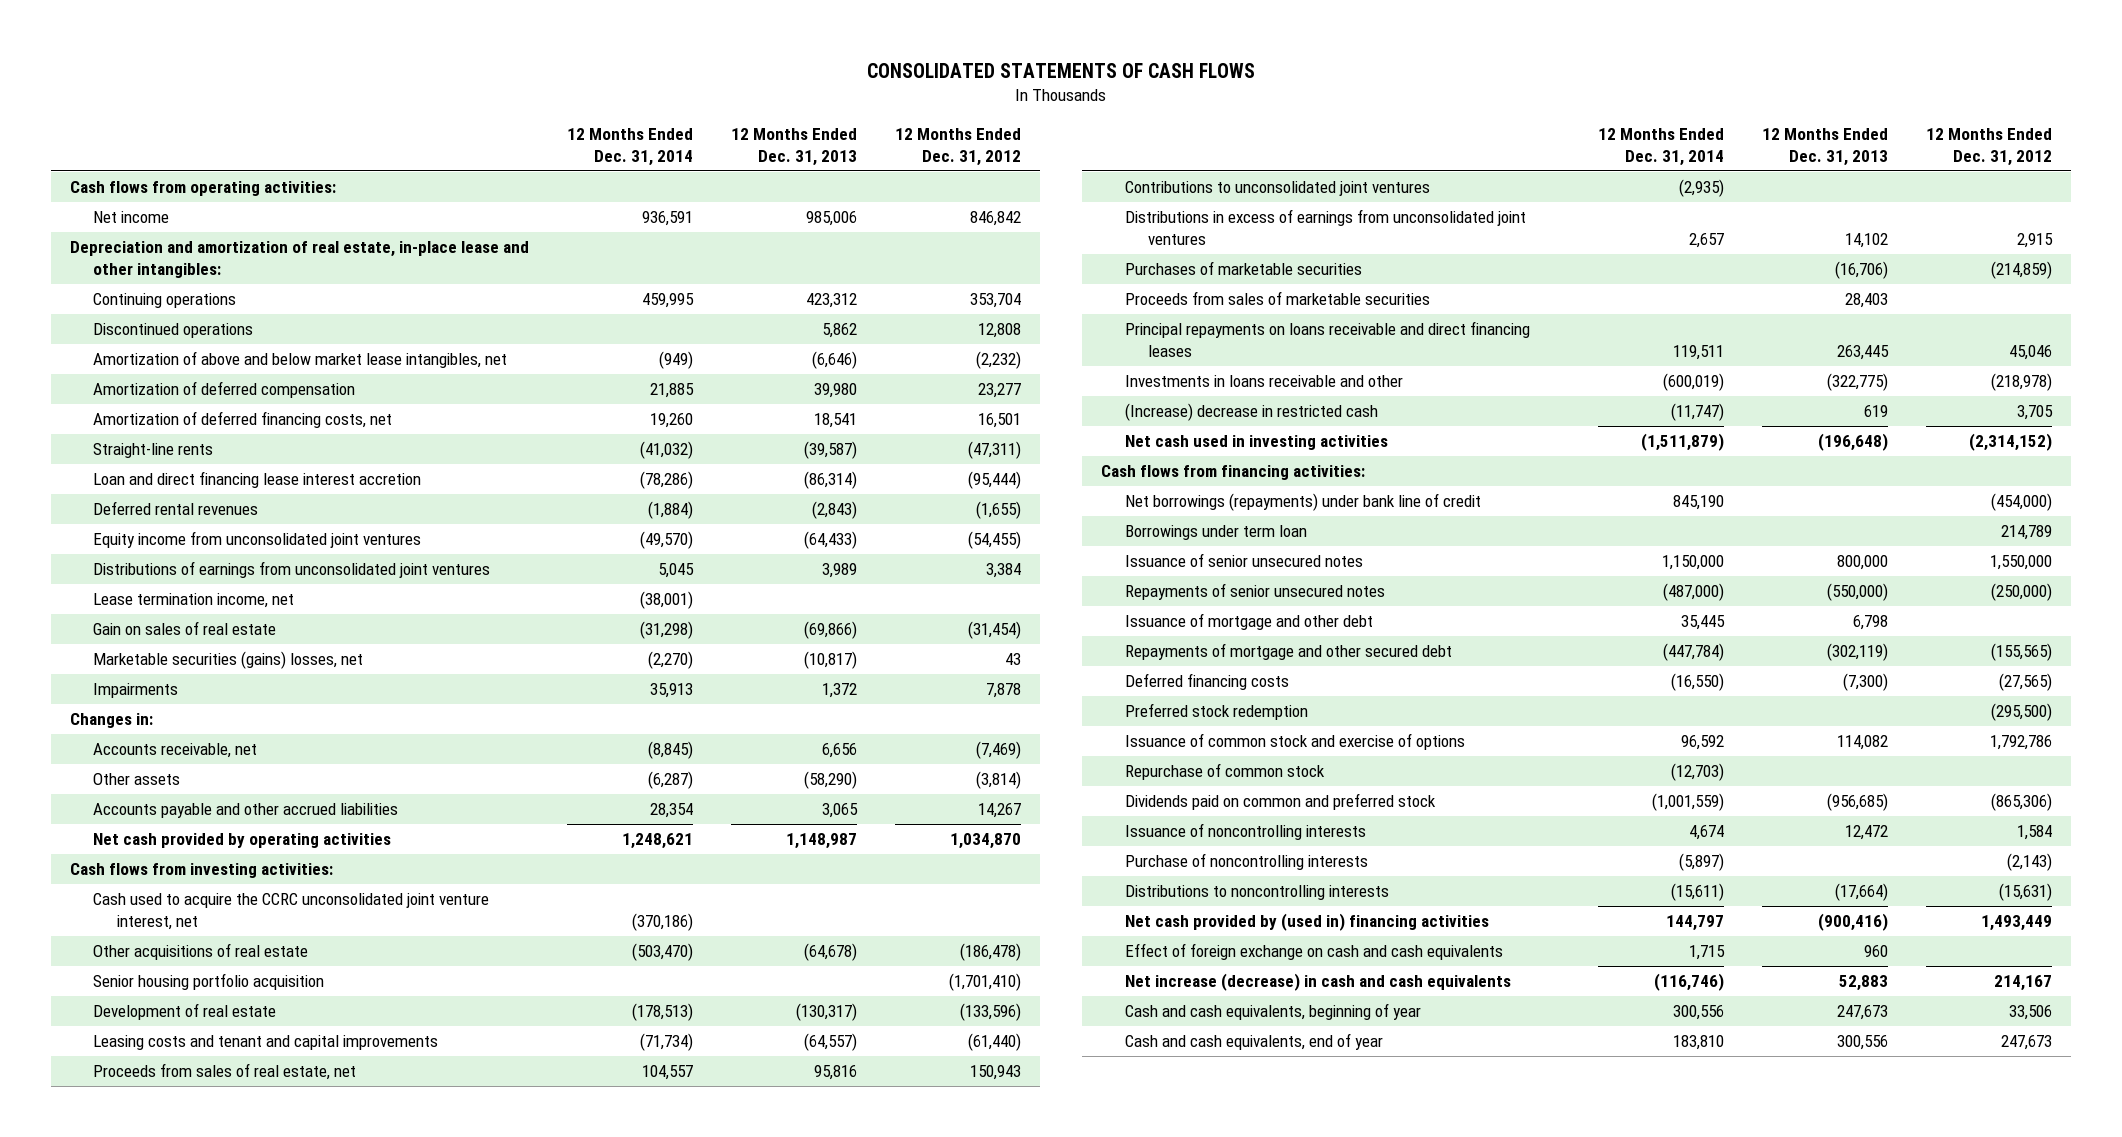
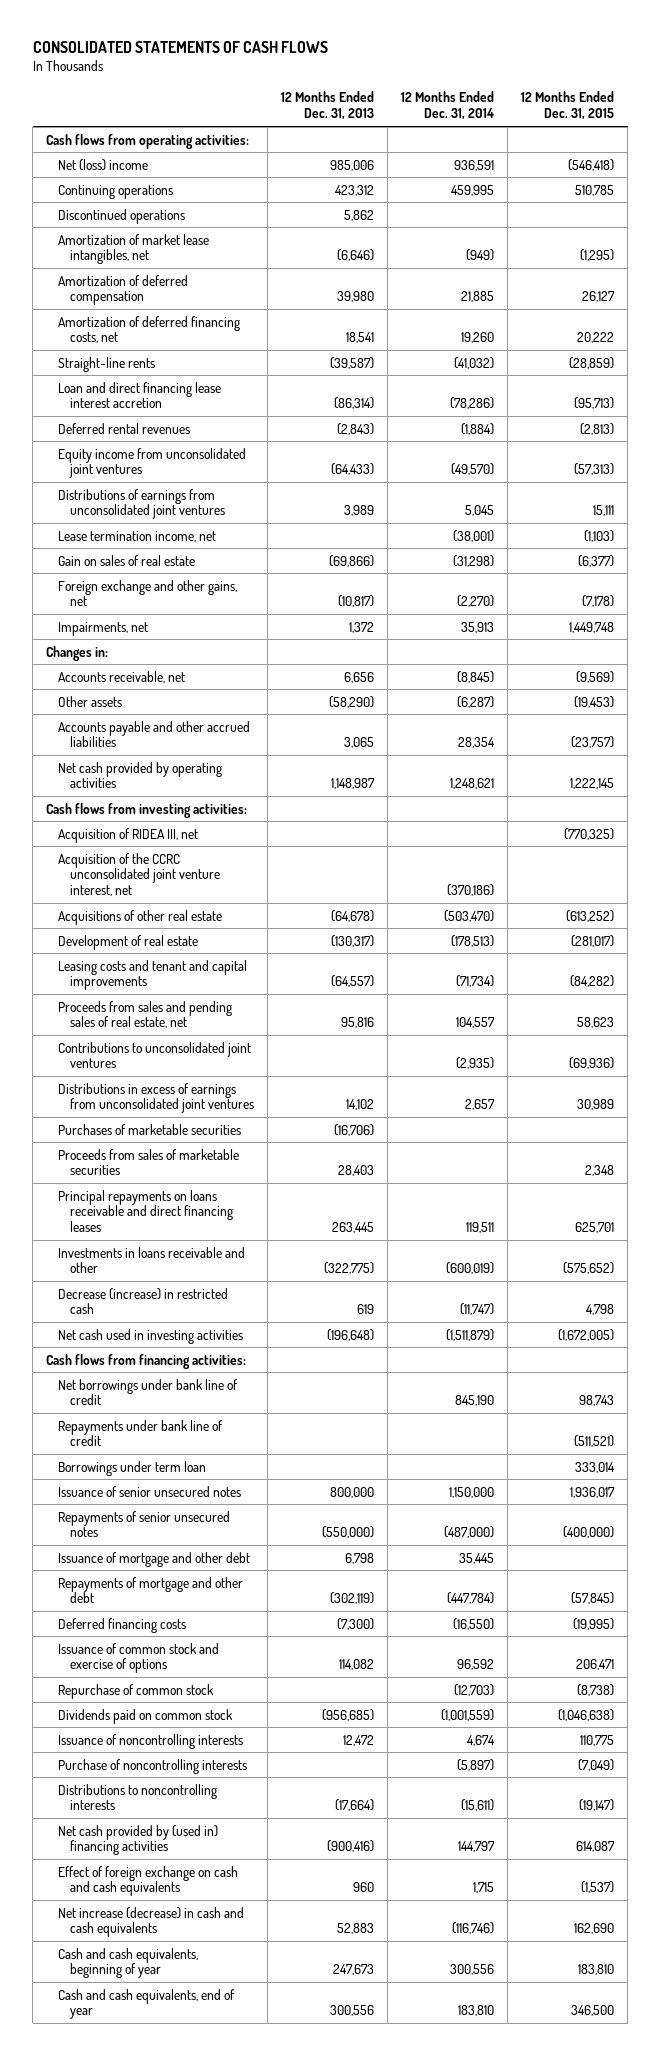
- | 12 Months Ended Dec. 31, 2014 | 12 Months Ended Dec. 31, 2013 | 12 Months Ended Dec. 31, 2012
+ | 12 Months Ended Dec. 31, 2013 | 12 Months Ended Dec. 31, 2014 | 12 Months Ended Dec. 31, 2015
- Net income | 936,591 | 985,006 | 846,842
- Depreciation and amortization of real estate, in-place lease and other intangibles:
+ Net (loss) income | 985,006 | 936,591 | (546,418)
- Amortization of above and below market lease intangibles, net | (949) | (6,646) | (2,232)
+ Amortization of market lease intangibles, net | (6,646) | (949) | (1,295)
- Marketable securities (gains) losses, net | (2,270) | (10,817) | 43
- Impairments | 35,913 | 1,372 | 7,878
+ Foreign exchange and other gains, net | (10,817) | (2,270) | (7,178)
+ Impairments, net | 1,372 | 35,913 | 1,449,748
- Cash used to acquire the CCRC unconsolidated joint venture interest, net | (370,186) | |
- Other acquisitions of real estate | (503,470) | (64,678) | (186,478)
- Senior housing portfolio acquisition | | | (1,701,410)
+ Acquisition of RIDEA III, net | | | (770,325)
+ Acquisition of the CCRC unconsolidated joint venture interest, net | | (370,186) |
+ Acquisitions of other real estate | (64,678) | (503,470) | (613,252)
- Proceeds from sales of real estate, net | 104,557 | 95,816 | 150,943
+ Proceeds from sales and pending sales of real estate, net | 95,816 | 104,557 | 58,623
- (Increase) decrease in restricted cash | (11,747) | 619 | 3,705
+ Decrease (increase) in restricted cash | 619 | (11,747) | 4,798
- Net borrowings (repayments) under bank line of credit | 845,190 | | (454,000)
+ Net borrowings under bank line of credit | | 845,190 | 98,743
+ Repayments under bank line of credit | | | (511,521)
- Repayments of mortgage and other secured debt | (447,784) | (302,119) | (155,565)
+ Repayments of mortgage and other debt | (302,119) | (447,784) | (57,845)
- Preferred stock redemption | | | (295,500)
- Dividends paid on common and preferred stock | (1,001,559) | (956,685) | (865,306)
+ Dividends paid on common stock | (956,685) | (1,001,559) | (1,046,638)

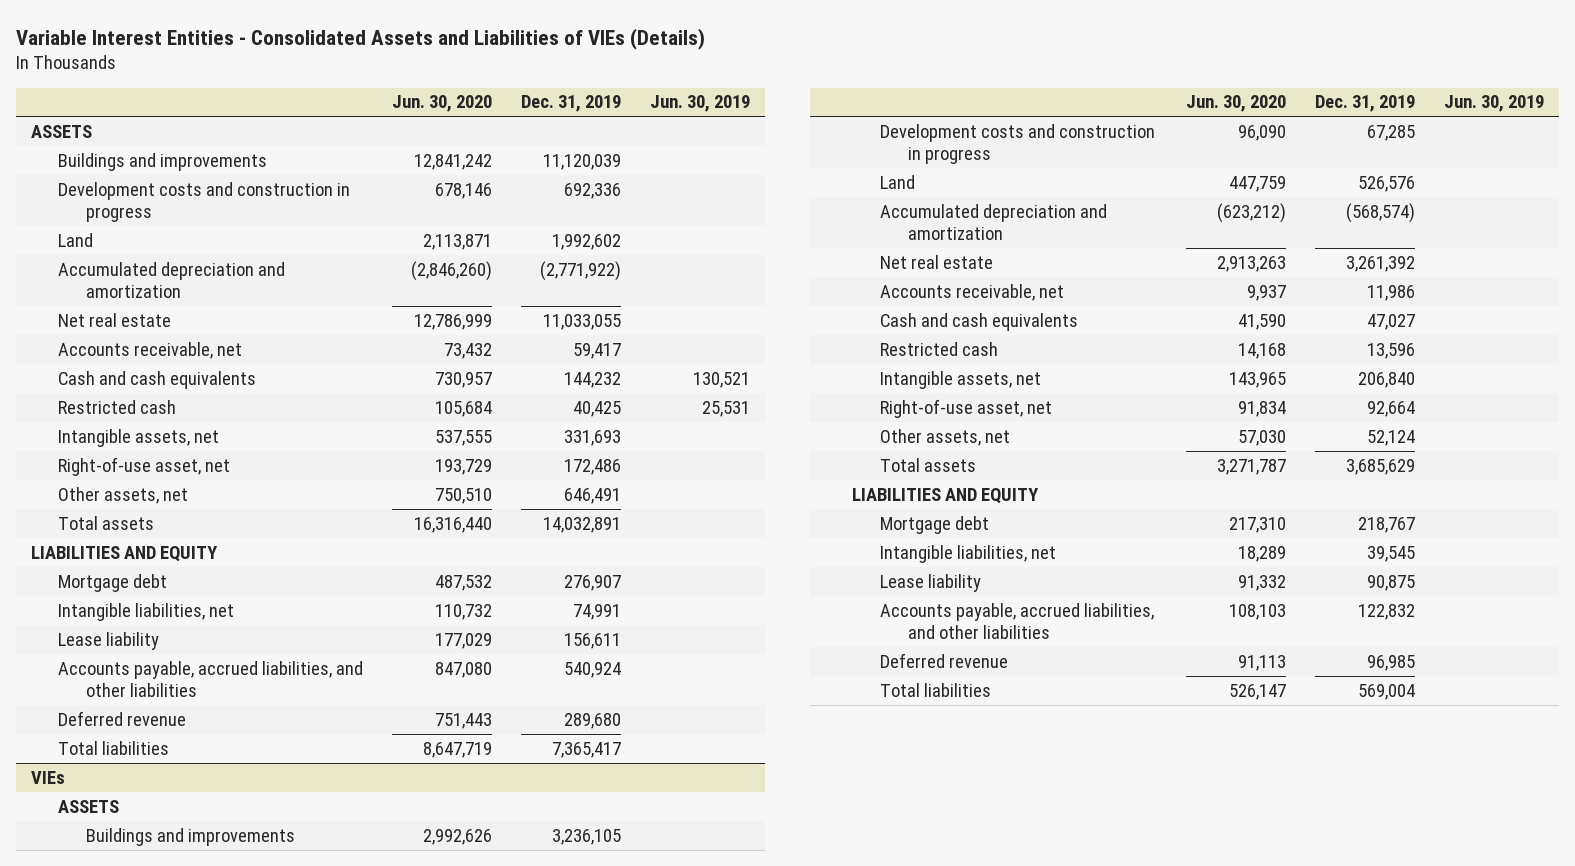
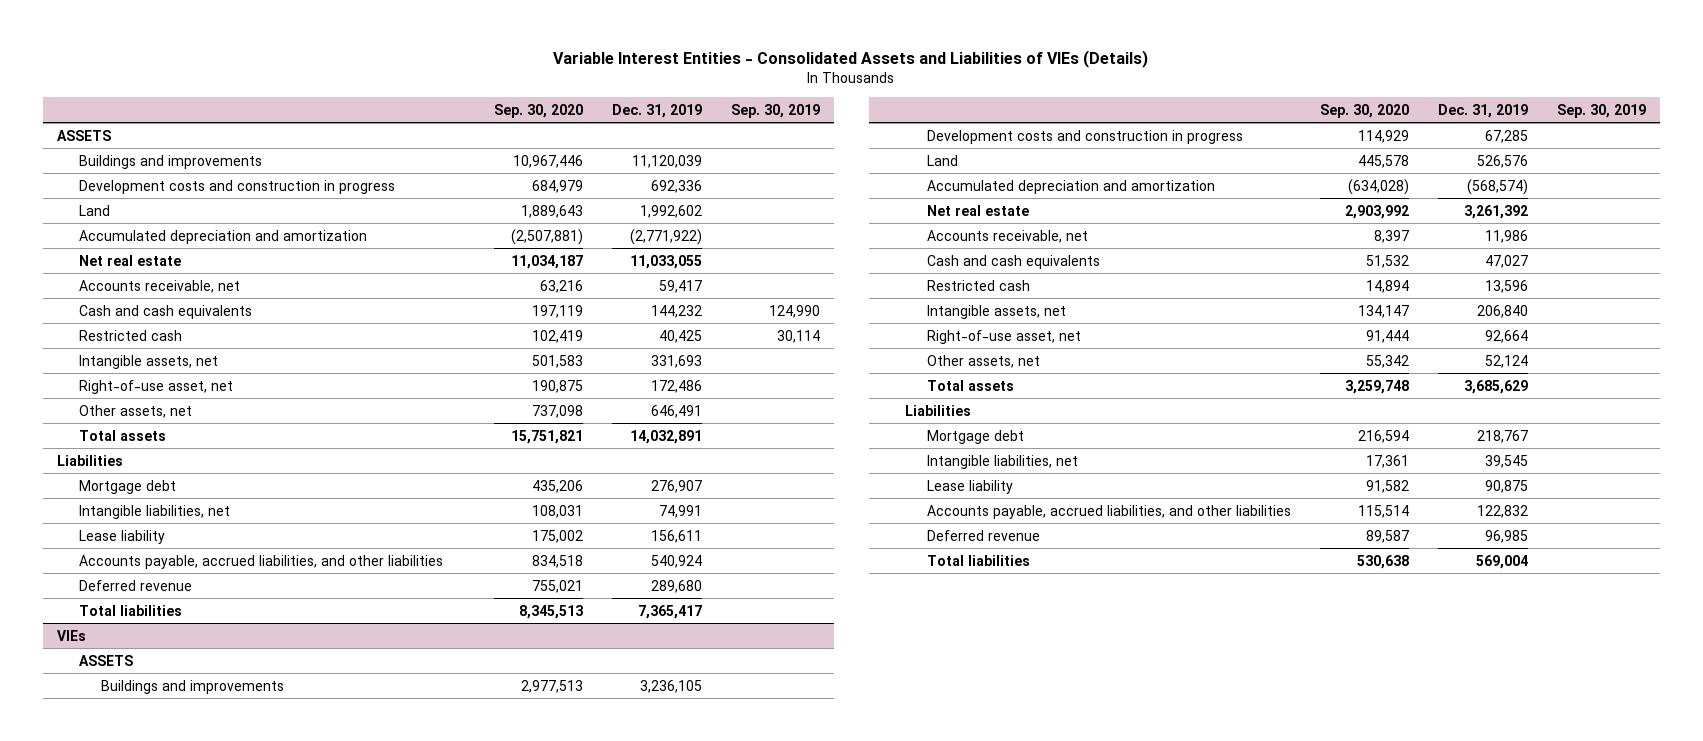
- | Jun. 30, 2020 | Dec. 31, 2019 | Jun. 30, 2019
+ | Sep. 30, 2020 | Dec. 31, 2019 | Sep. 30, 2019
- LIABILITIES AND EQUITY
+ Liabilities
@ VIEs
- LIABILITIES AND EQUITY
+ Liabilities

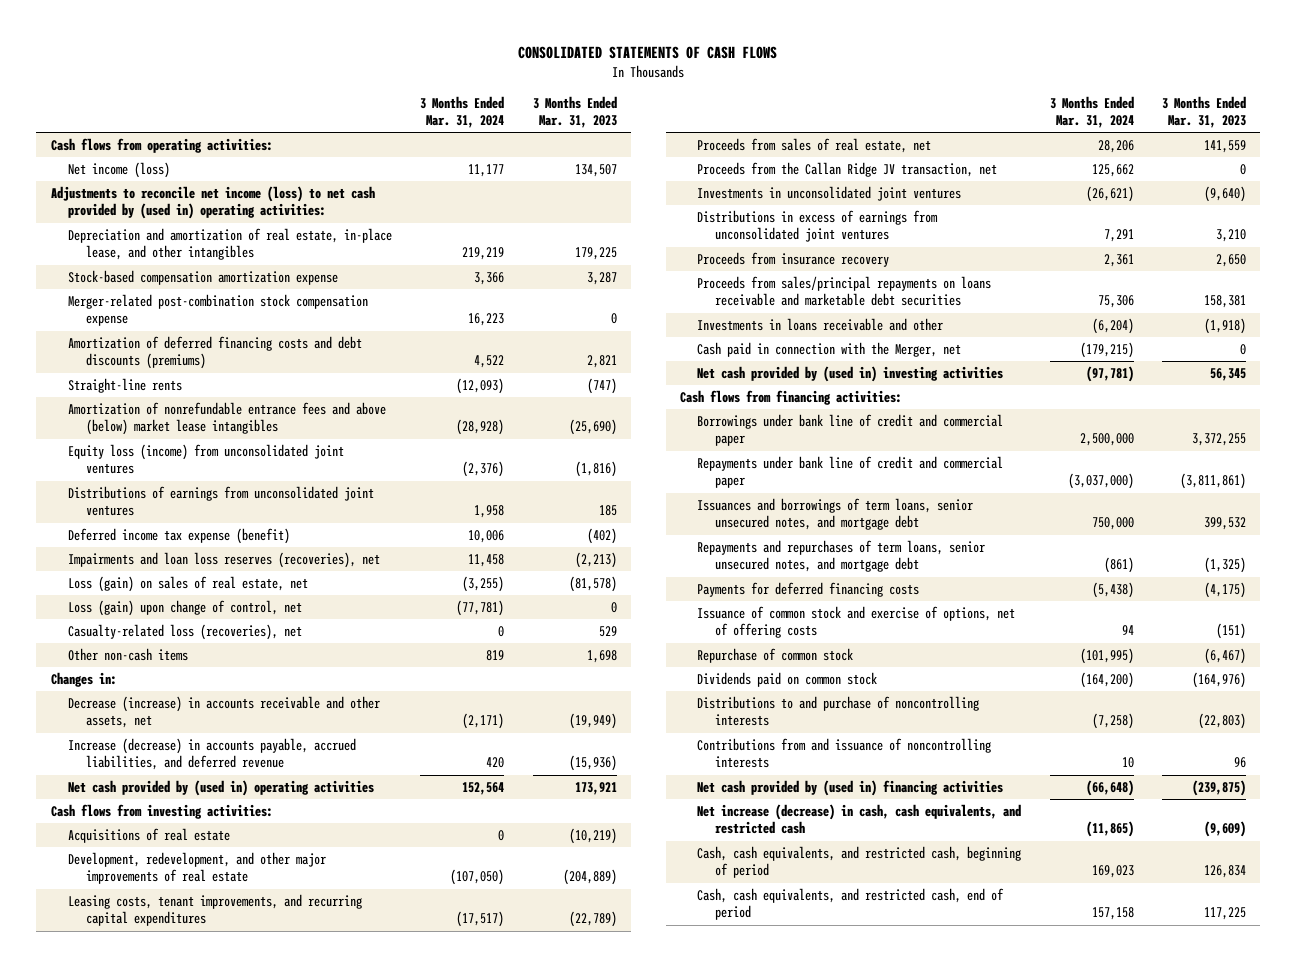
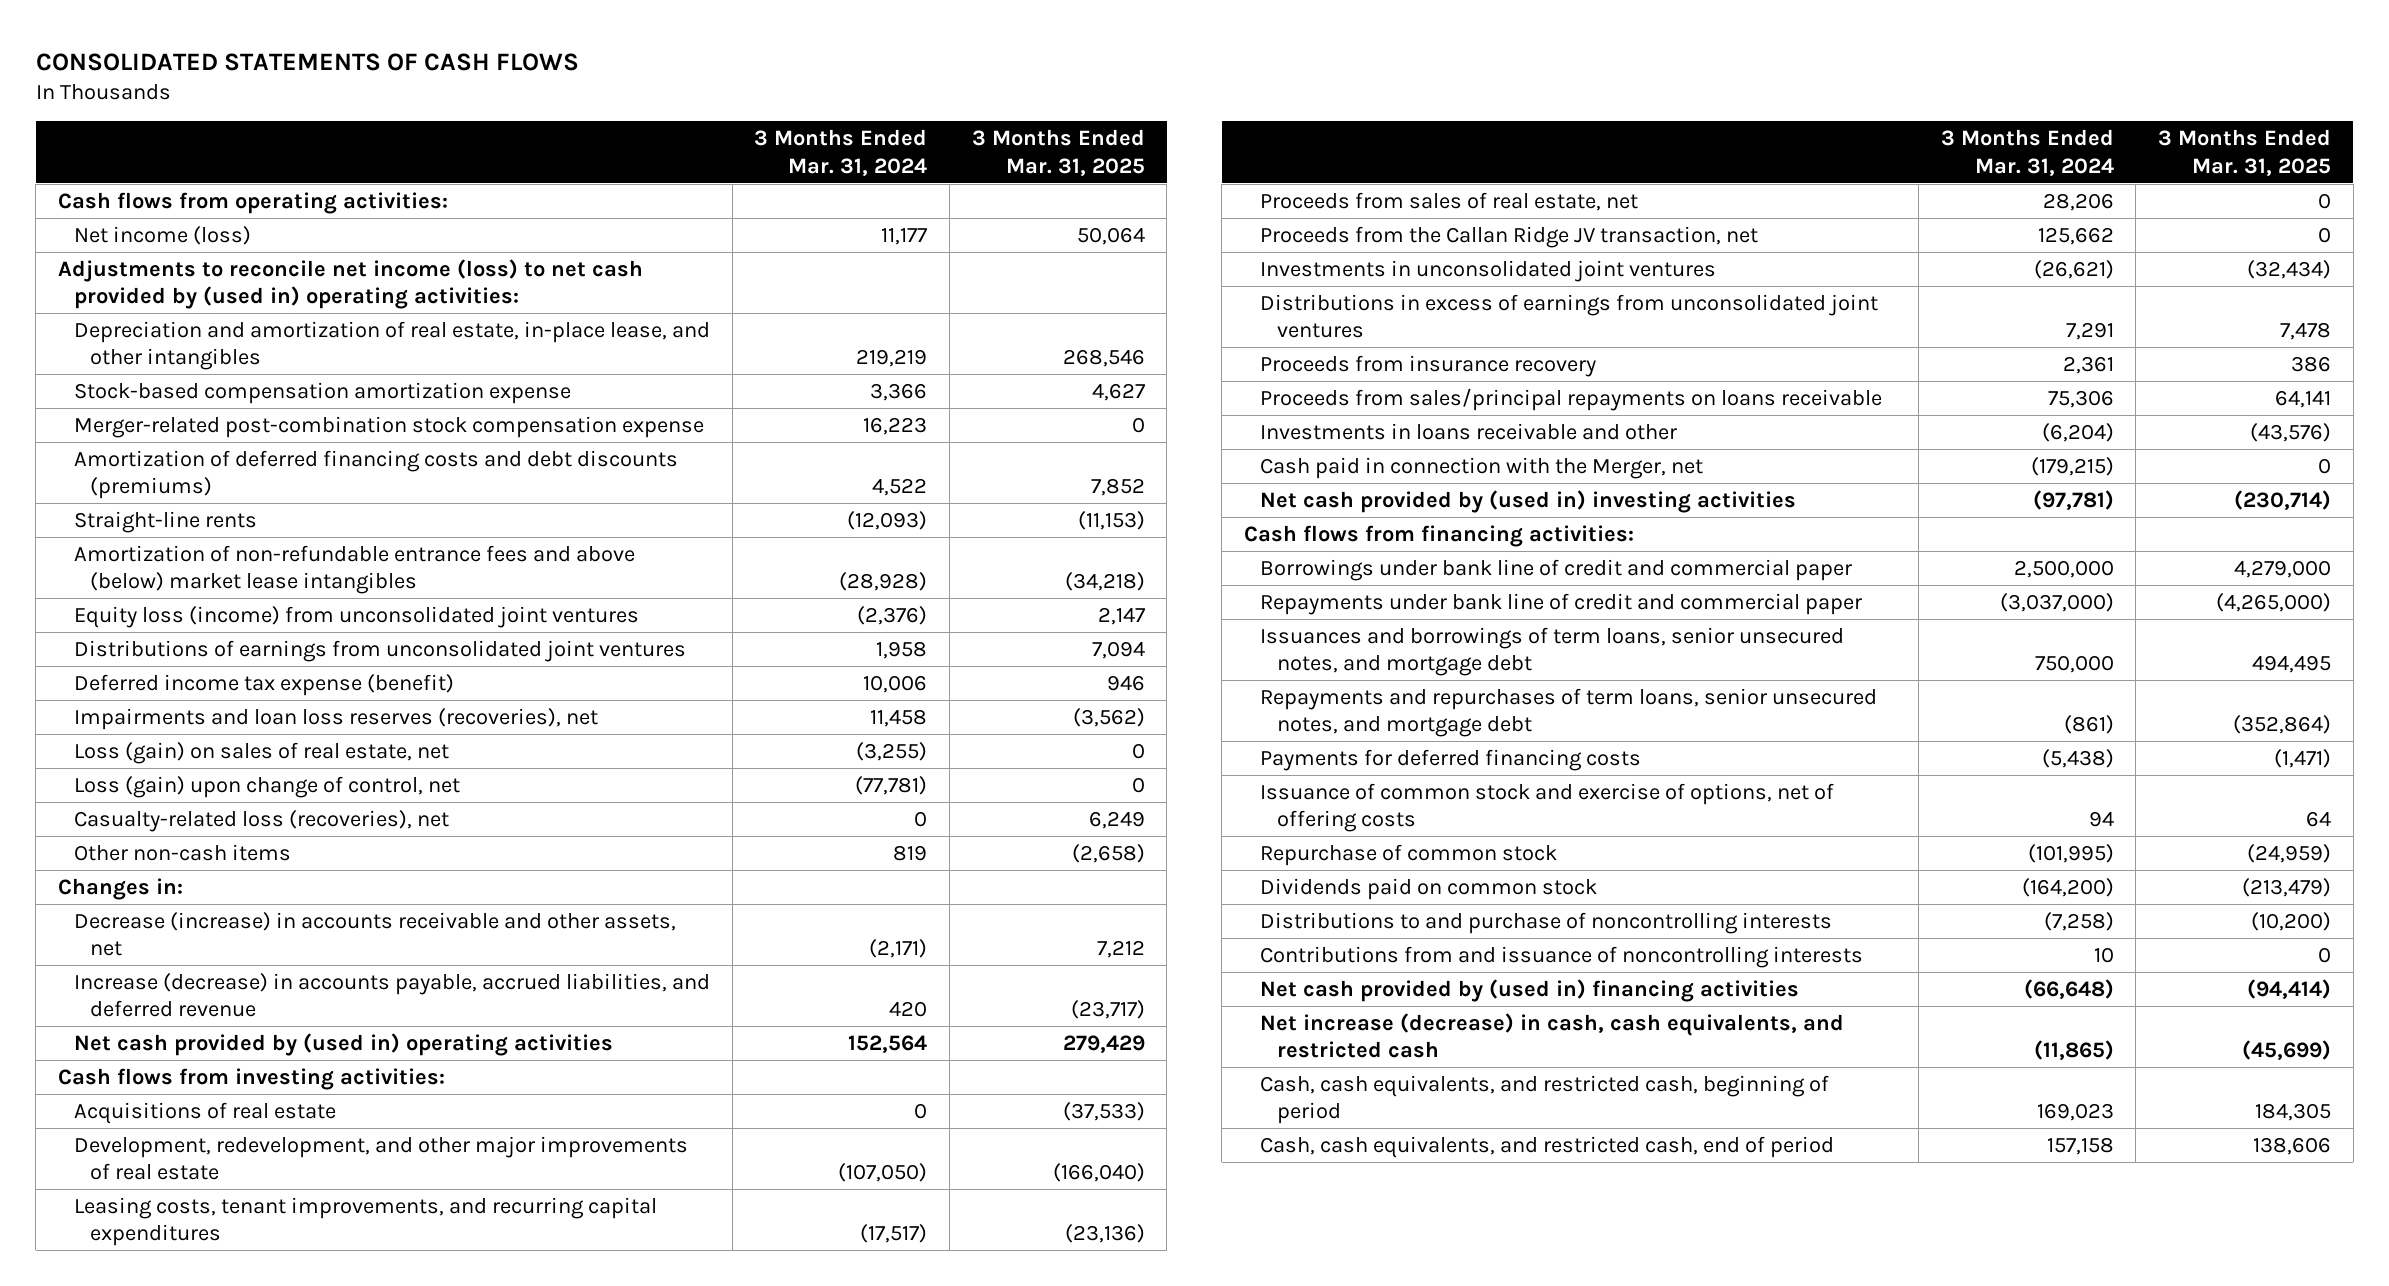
- | 3 Months Ended Mar. 31, 2024 | 3 Months Ended Mar. 31, 2023
+ | 3 Months Ended Mar. 31, 2024 | 3 Months Ended Mar. 31, 2025
- Amortization of nonrefundable entrance fees and above (below) market lease intangibles | (28,928) | (25,690)
+ Amortization of non-refundable entrance fees and above (below) market lease intangibles | (28,928) | (34,218)
- Proceeds from sales/principal repayments on loans receivable and marketable debt securities | 75,306 | 158,381
+ Proceeds from sales/principal repayments on loans receivable | 75,306 | 64,141

